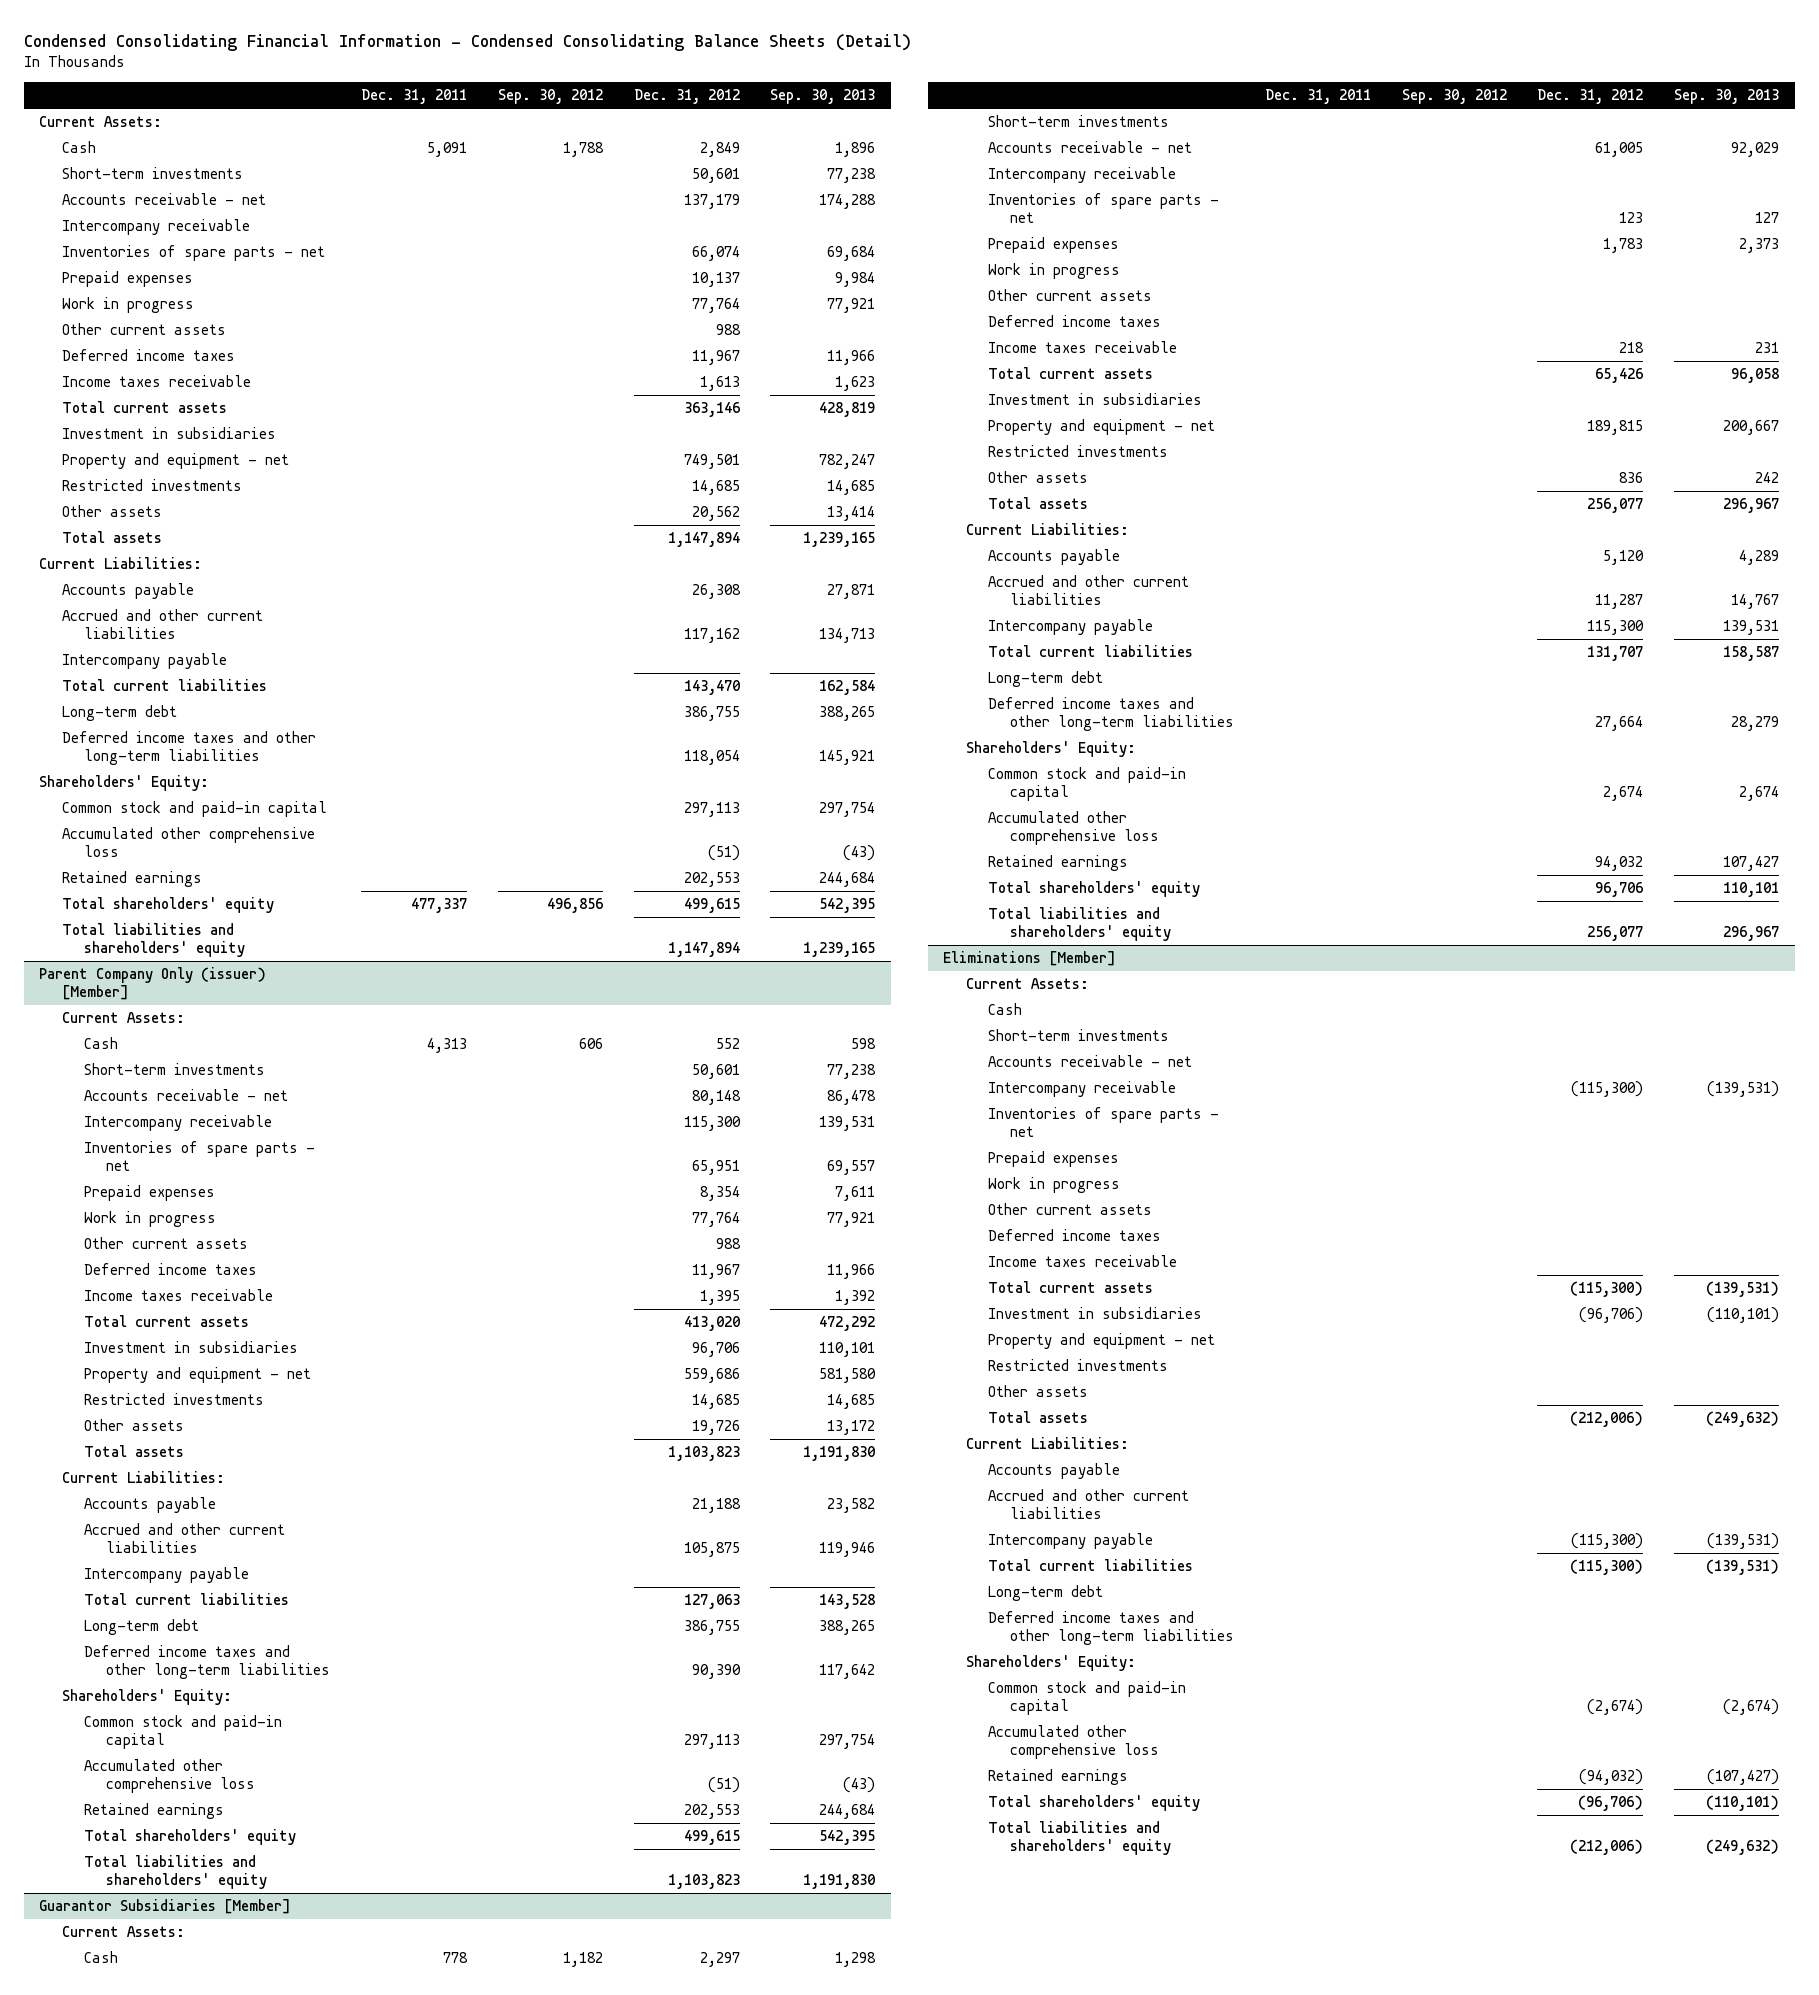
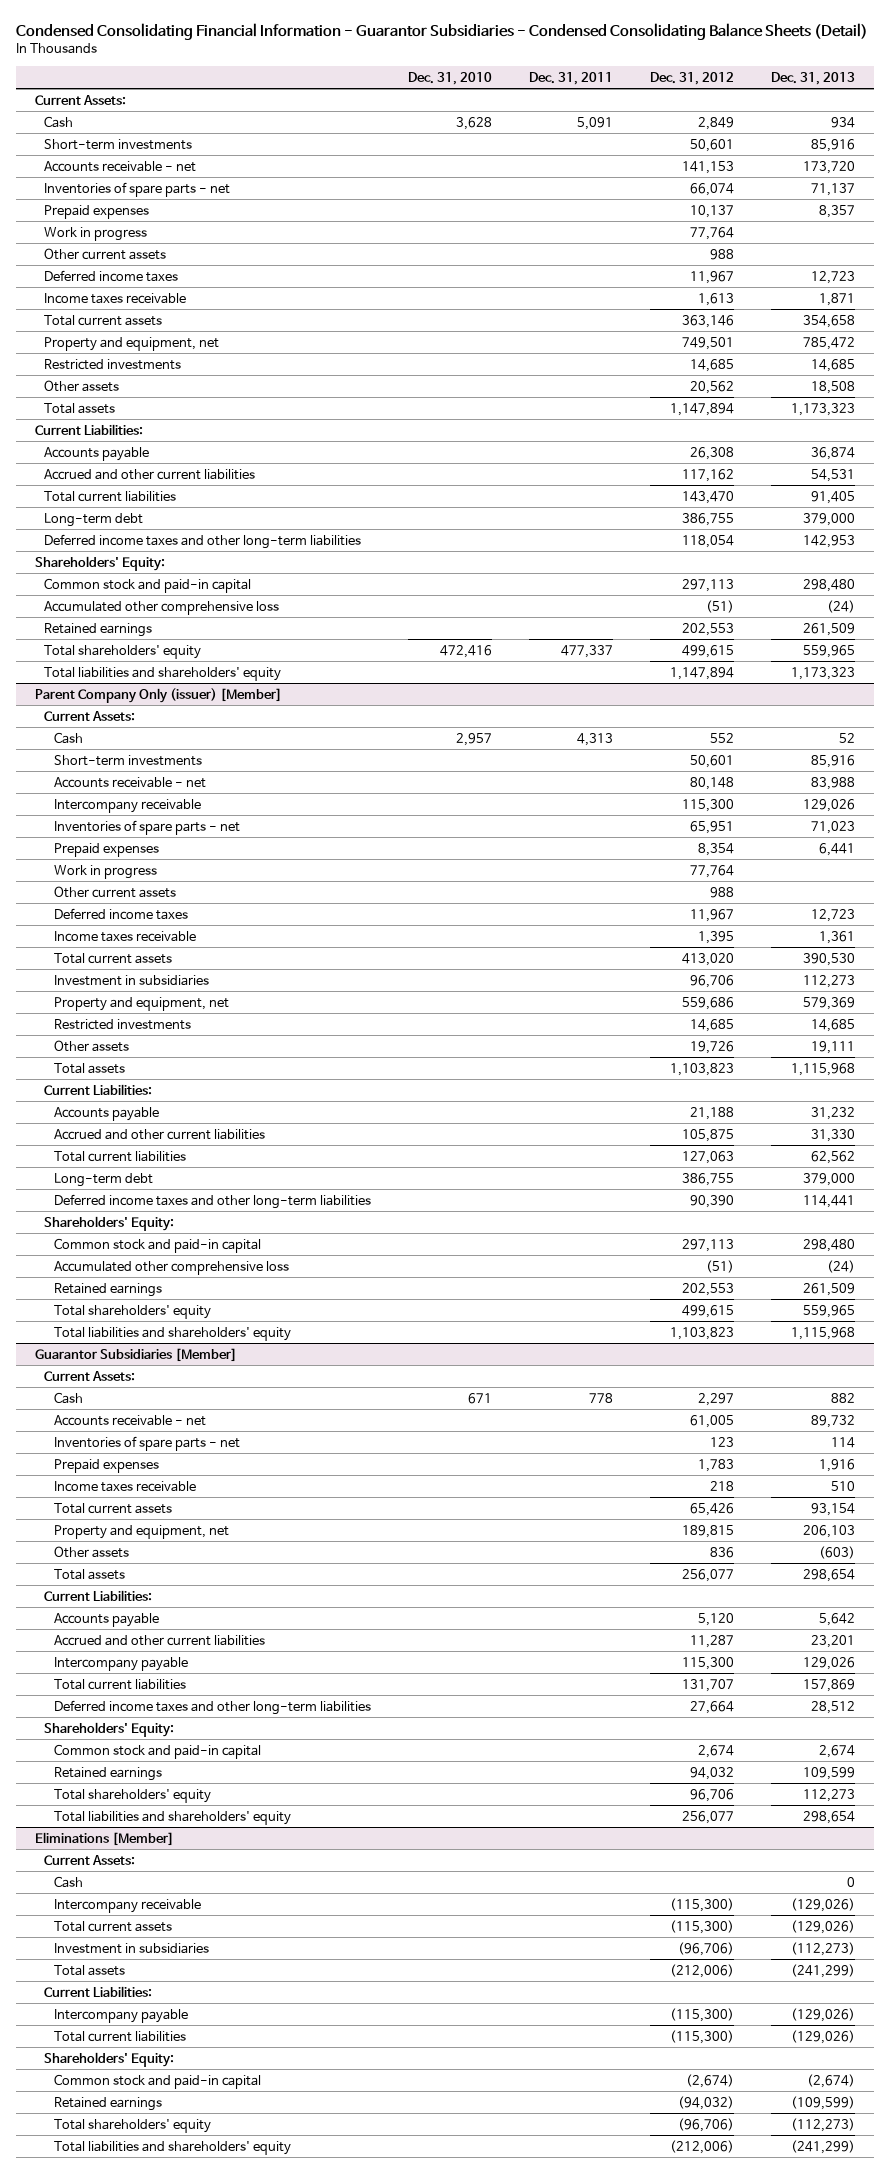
- Condensed Consolidating Financial Information - Condensed Consolidating Balance Sheets (Detail)
+ Condensed Consolidating Financial Information - Guarantor Subsidiaries - Condensed Consolidating Balance Sheets (Detail)
- | Dec. 31, 2011 | Sep. 30, 2012 | Dec. 31, 2012 | Sep. 30, 2013
+ | Dec. 31, 2010 | Dec. 31, 2011 | Dec. 31, 2012 | Dec. 31, 2013
- Accounts receivable - net | | | 137,179 | 174,288
- Intercompany receivable
+ Accounts receivable - net | | | 141,153 | 173,720
- Investment in subsidiaries
- Property and equipment - net | | | 749,501 | 782,247
+ Property and equipment, net | | | 749,501 | 785,472
- Intercompany payable
@ Parent Company Only (issuer) [Member]
- Property and equipment - net | | | 559,686 | 581,580
+ Property and equipment, net | | | 559,686 | 579,369
- Intercompany payable
@ Guarantor Subsidiaries [Member]
- Short-term investments
- Intercompany receivable
- Work in progress
- Other current assets
- Deferred income taxes
- Investment in subsidiaries
- Property and equipment - net | | | 189,815 | 200,667
- Restricted investments
+ Property and equipment, net | | | 189,815 | 206,103
- Long-term debt
- Accumulated other comprehensive loss
@ Eliminations [Member]
- Short-term investments
- Accounts receivable - net
- Inventories of spare parts - net
- Prepaid expenses
- Work in progress
- Other current assets
- Deferred income taxes
- Income taxes receivable
- Property and equipment - net
- Restricted investments
- Other assets
- Accounts payable
- Accrued and other current liabilities
- Long-term debt
- Deferred income taxes and other long-term liabilities
- Accumulated other comprehensive loss

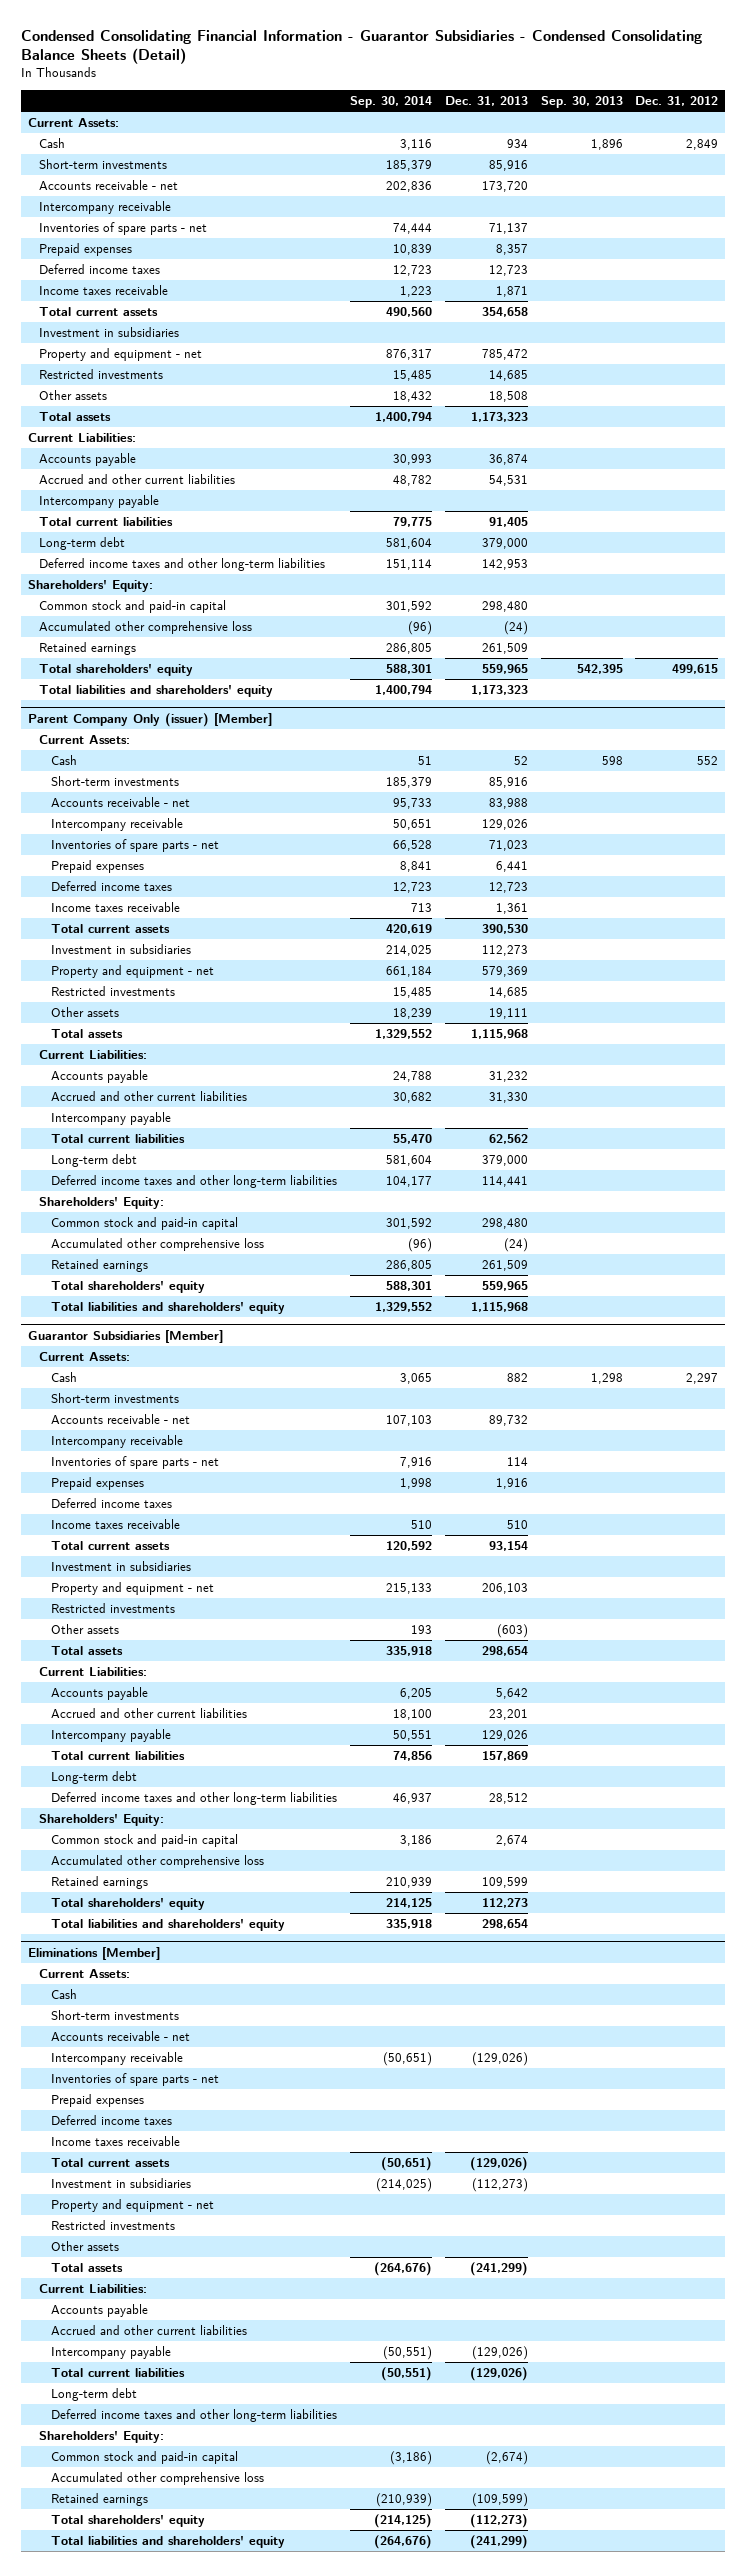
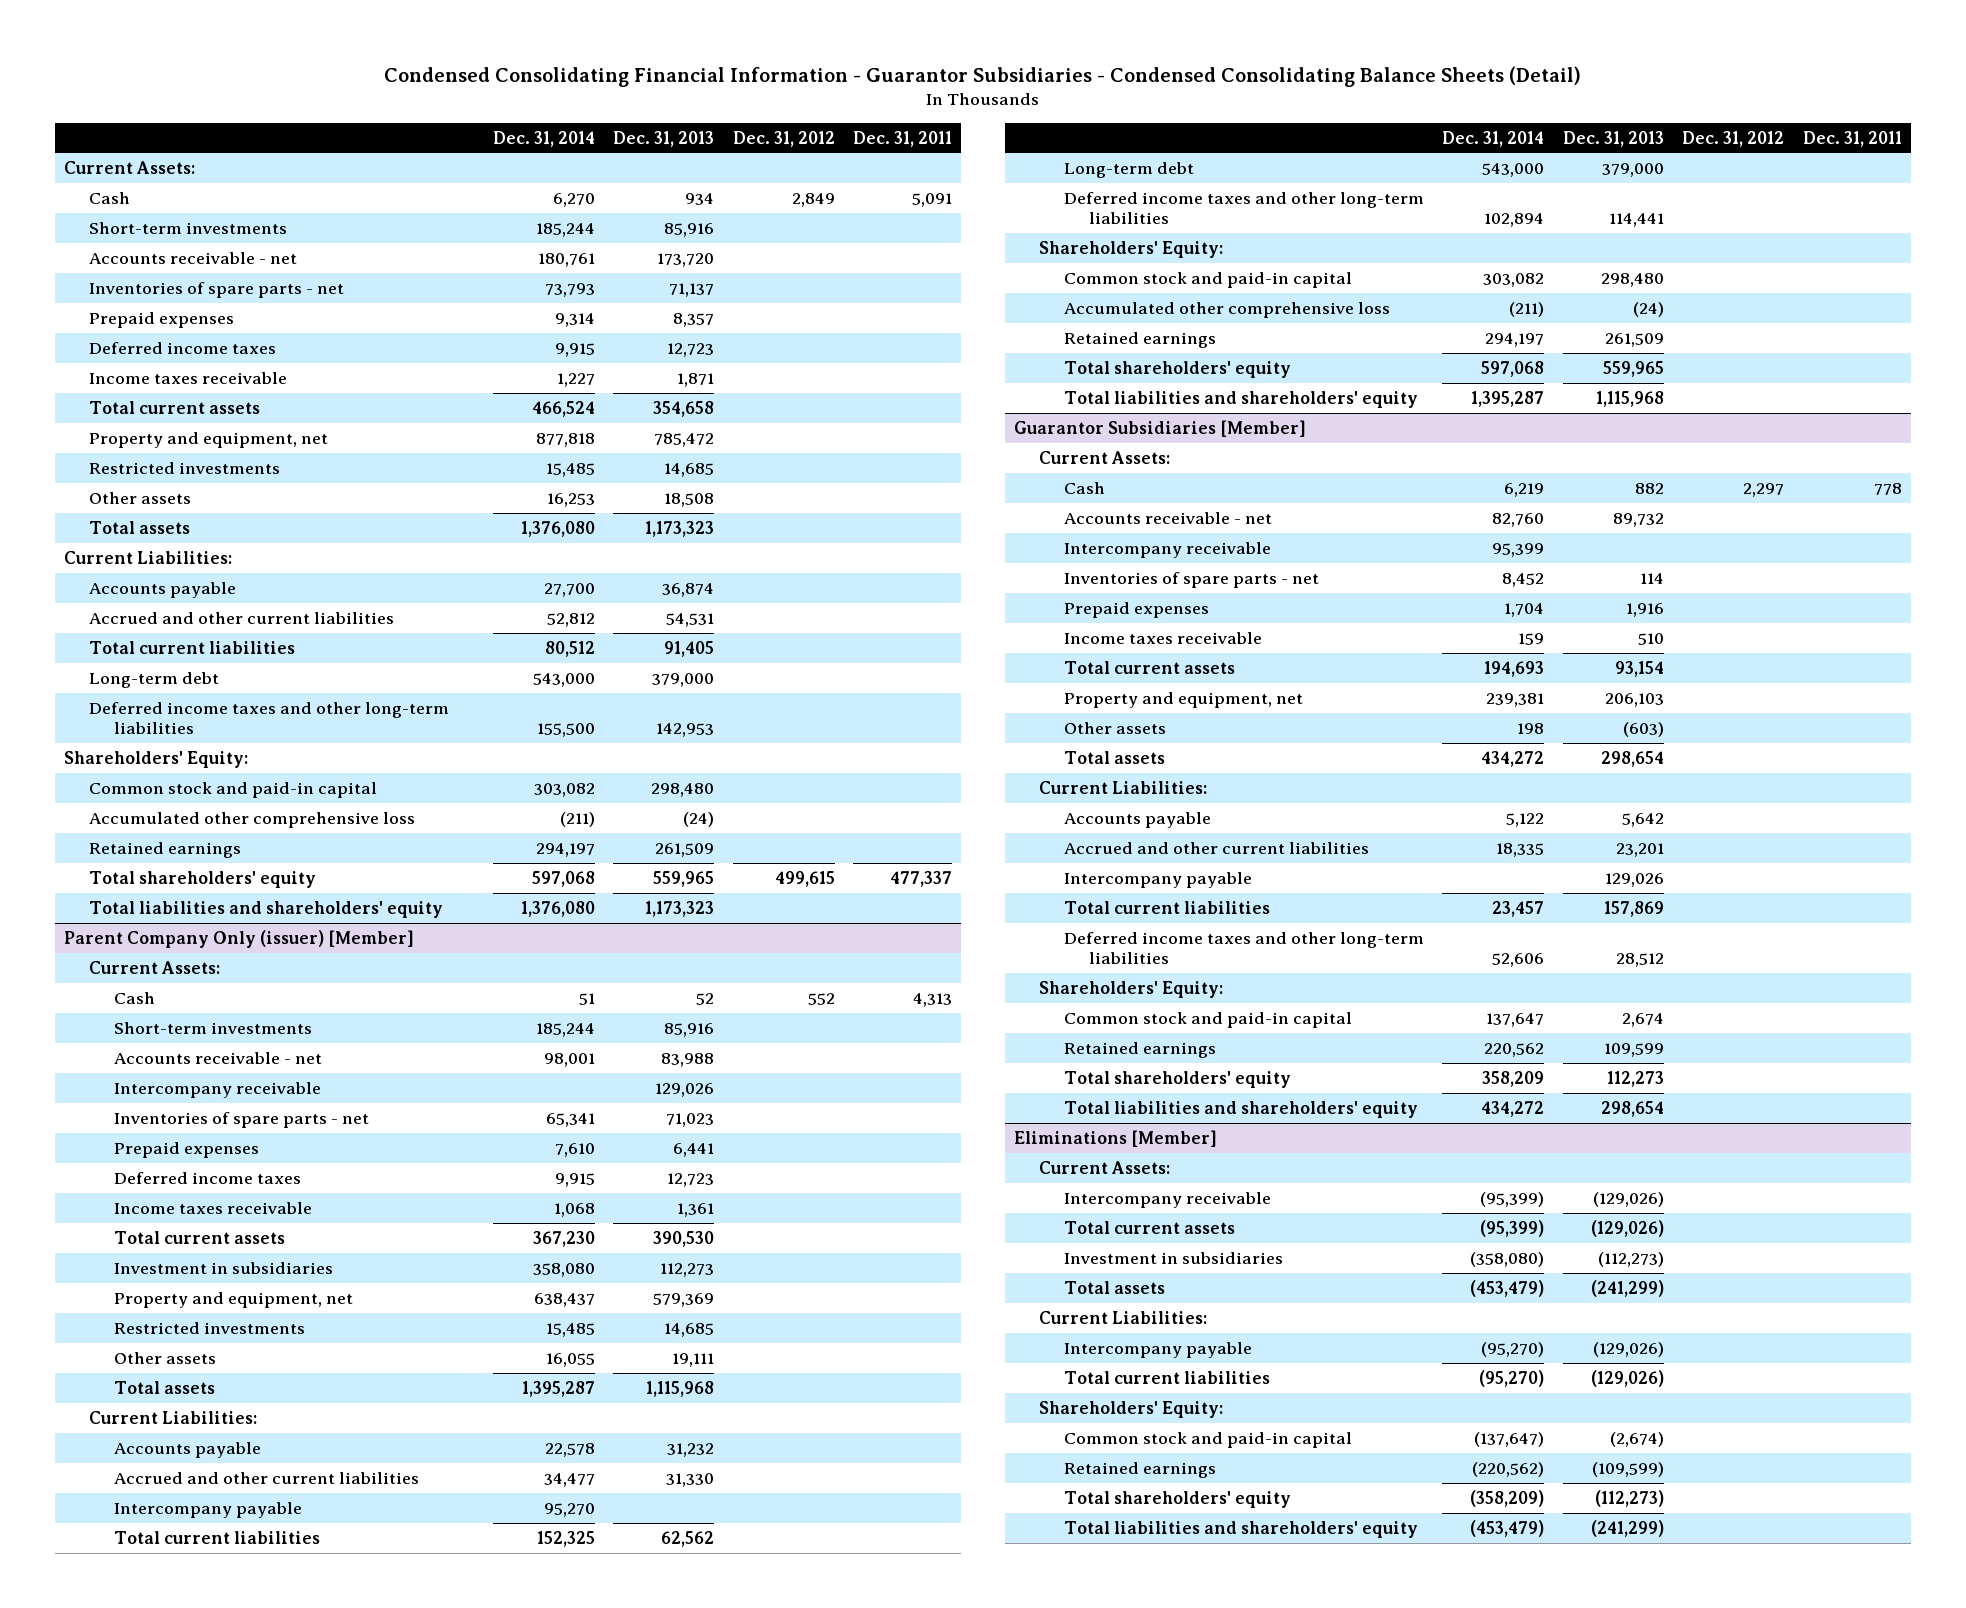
- | Sep. 30, 2014 | Dec. 31, 2013 | Sep. 30, 2013 | Dec. 31, 2012
+ | Dec. 31, 2014 | Dec. 31, 2013 | Dec. 31, 2012 | Dec. 31, 2011
- Intercompany receivable
- Investment in subsidiaries
- Property and equipment - net | 876,317 | 785,472 | |
+ Property and equipment, net | 877,818 | 785,472 | |
- Intercompany payable
@ Parent Company Only (issuer) [Member]
- Property and equipment - net | 661,184 | 579,369 | |
+ Property and equipment, net | 638,437 | 579,369 | |
@ Guarantor Subsidiaries [Member]
- Short-term investments
- Deferred income taxes
- Investment in subsidiaries
- Property and equipment - net | 215,133 | 206,103 | |
- Restricted investments
+ Property and equipment, net | 239,381 | 206,103 | |
- Long-term debt
- Accumulated other comprehensive loss
@ Eliminations [Member]
- Cash
- Short-term investments
- Accounts receivable - net
- Inventories of spare parts - net
- Prepaid expenses
- Deferred income taxes
- Income taxes receivable
- Property and equipment - net
- Restricted investments
- Other assets
- Accounts payable
- Accrued and other current liabilities
- Long-term debt
- Deferred income taxes and other long-term liabilities
- Accumulated other comprehensive loss

